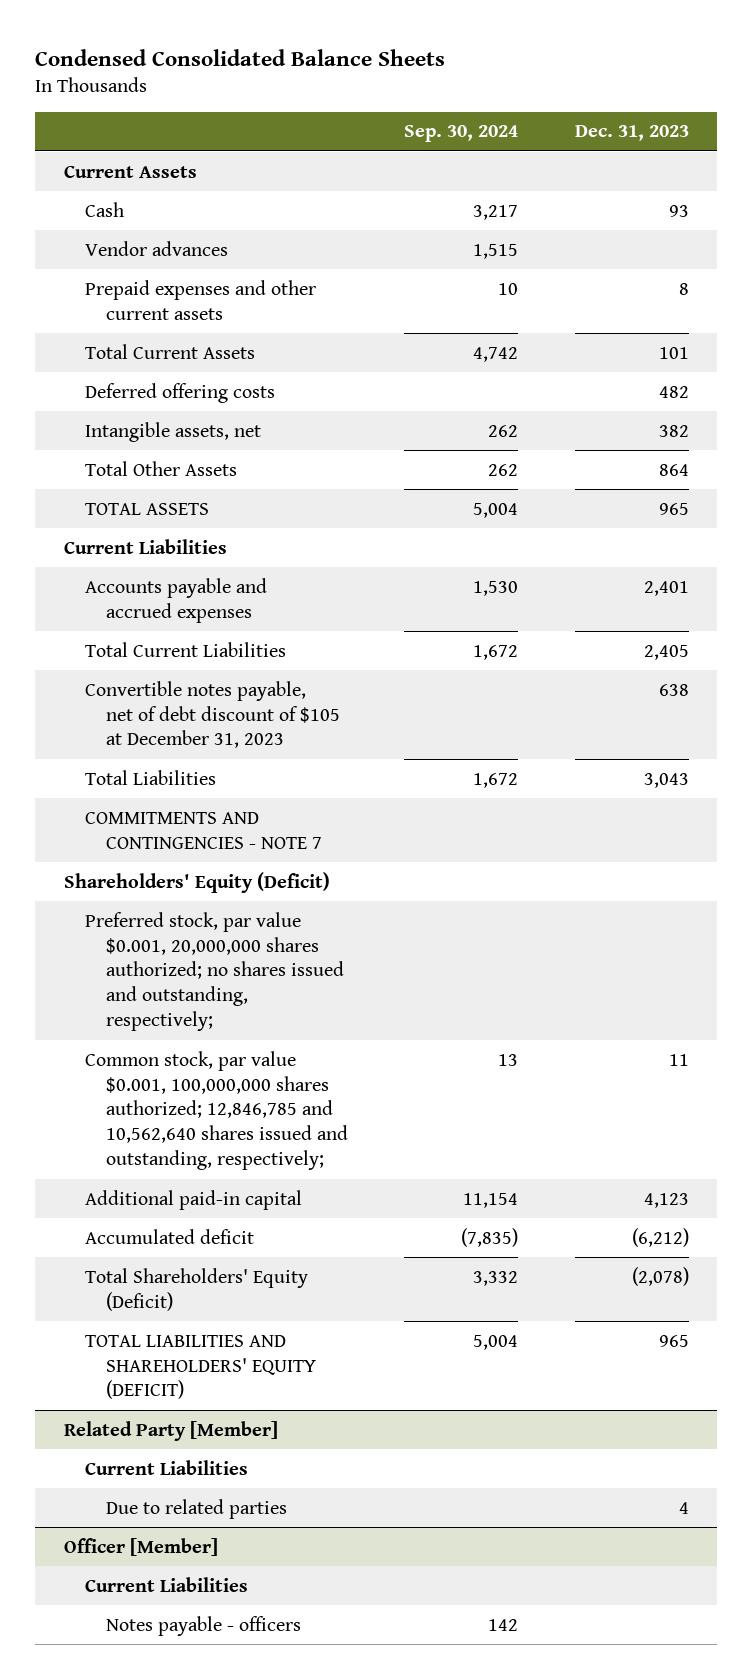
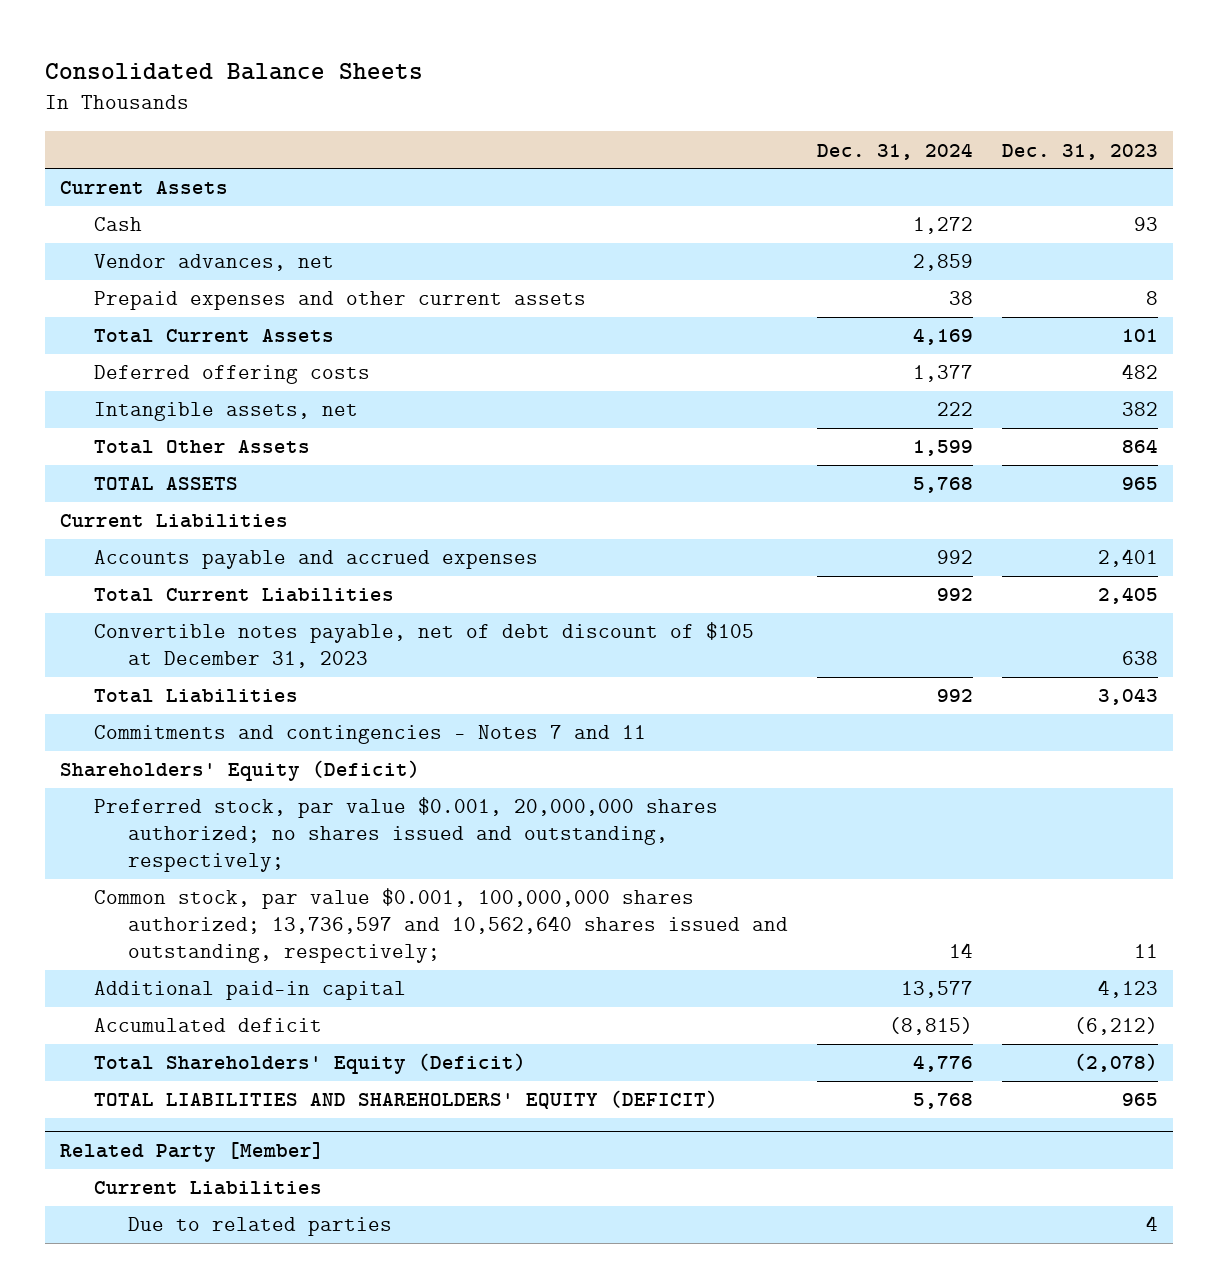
- Condensed Consolidated Balance Sheets
+ Consolidated Balance Sheets
- | Sep. 30, 2024 | Dec. 31, 2023
+ | Dec. 31, 2024 | Dec. 31, 2023
- Vendor advances | 1,515 |
+ Vendor advances, net | 2,859 |
- COMMITMENTS AND CONTINGENCIES - NOTE 7
+ Commitments and contingencies - Notes 7 and 11
- Common stock, par value $0.001, 100,000,000 shares authorized; 12,846,785 and 10,562,640 shares issued and outstanding, respectively; | 13 | 11
+ Common stock, par value $0.001, 100,000,000 shares authorized; 13,736,597 and 10,562,640 shares issued and outstanding, respectively; | 14 | 11
- Officer [Member]
- Current Liabilities
- Notes payable - officers | 142 |

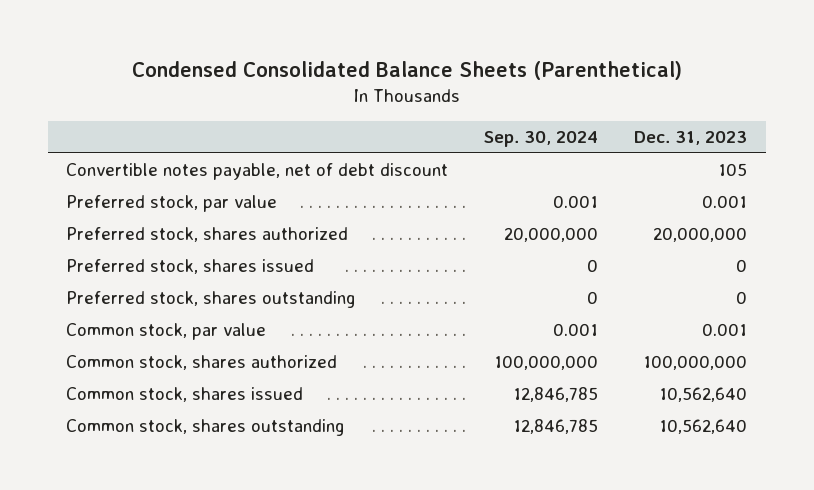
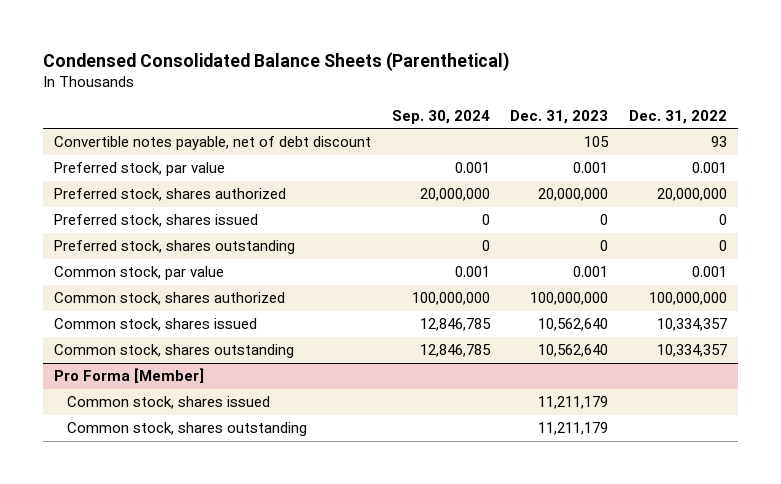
- | Sep. 30, 2024 | Dec. 31, 2023
+ | Sep. 30, 2024 | Dec. 31, 2023 | Dec. 31, 2022
+ Pro Forma [Member]
+ Common stock, shares issued | | 11,211,179 |
+ Common stock, shares outstanding | | 11,211,179 |

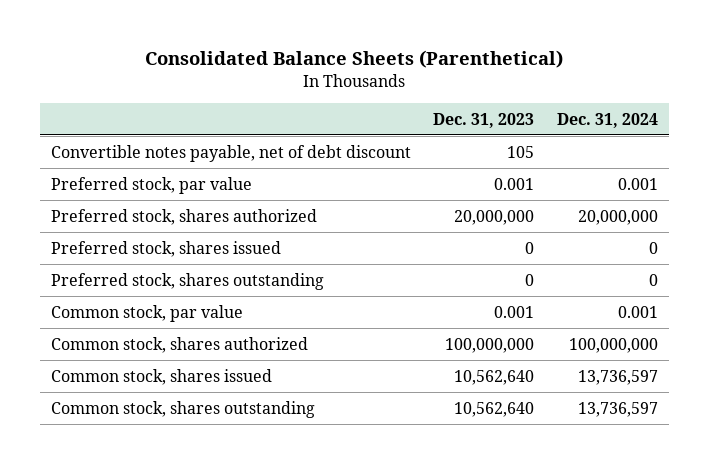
- Condensed Consolidated Balance Sheets (Parenthetical)
+ Consolidated Balance Sheets (Parenthetical)
- | Sep. 30, 2024 | Dec. 31, 2023 | Dec. 31, 2022
+ | Dec. 31, 2023 | Dec. 31, 2024
- Pro Forma [Member]
- Common stock, shares issued | | 11,211,179 |
- Common stock, shares outstanding | | 11,211,179 |

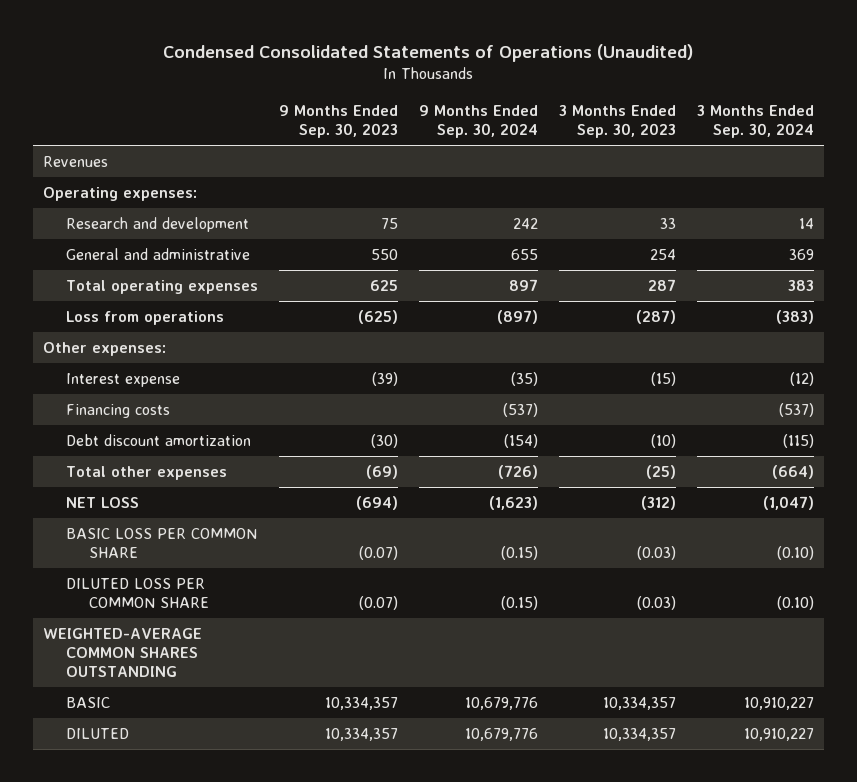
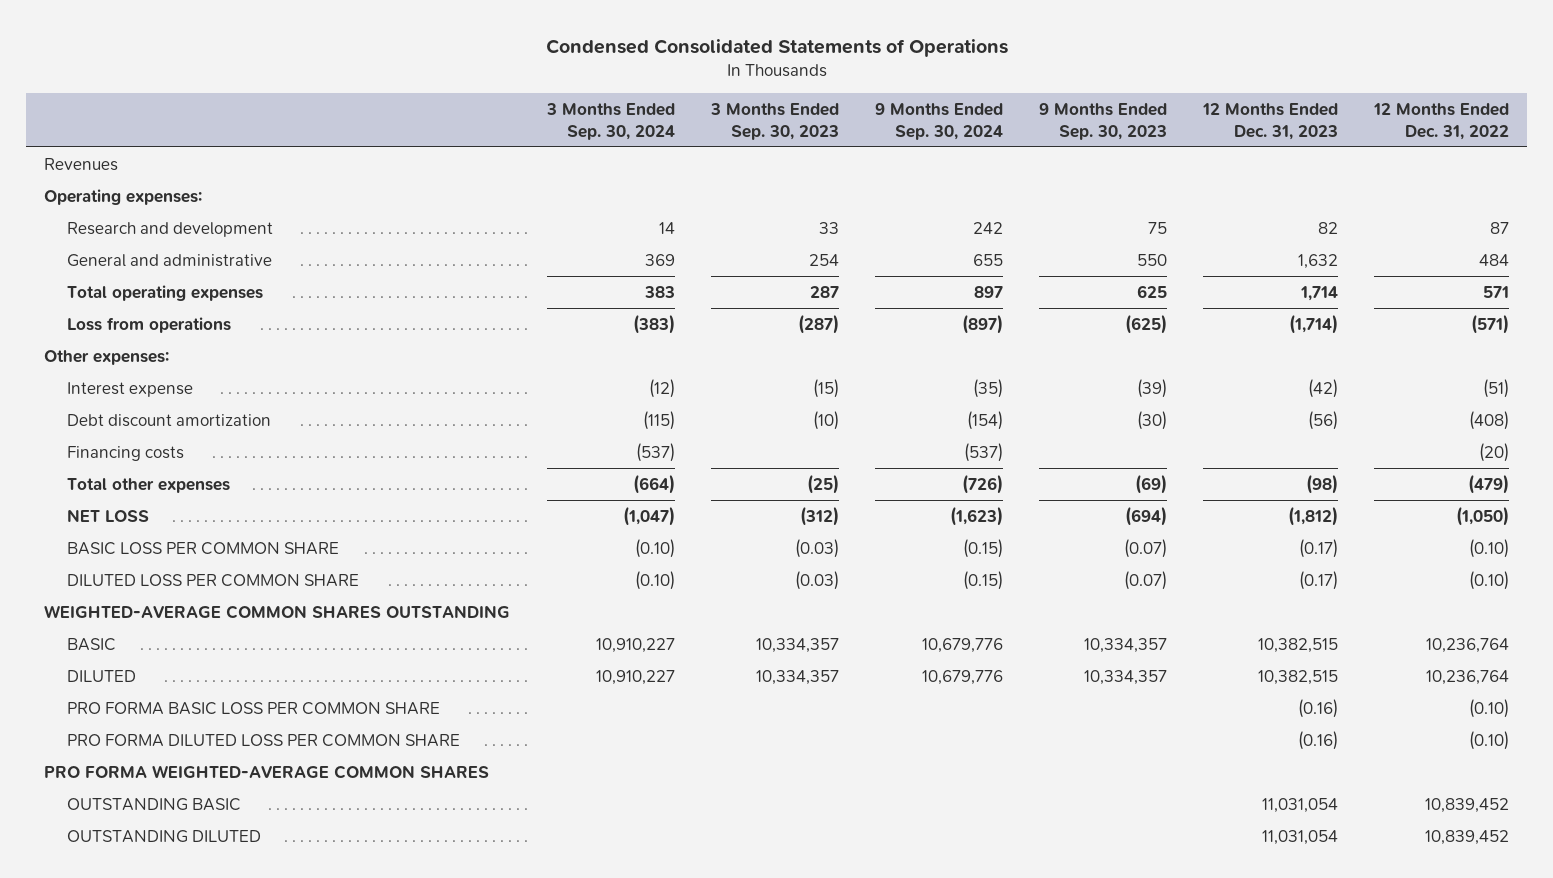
- Condensed Consolidated Statements of Operations (Unaudited)
+ Condensed Consolidated Statements of Operations
- | 9 Months Ended Sep. 30, 2023 | 9 Months Ended Sep. 30, 2024 | 3 Months Ended Sep. 30, 2023 | 3 Months Ended Sep. 30, 2024
+ | 3 Months Ended Sep. 30, 2024 | 3 Months Ended Sep. 30, 2023 | 9 Months Ended Sep. 30, 2024 | 9 Months Ended Sep. 30, 2023 | 12 Months Ended Dec. 31, 2023 | 12 Months Ended Dec. 31, 2022
moved down: Financing costs | (537) | | (537) | | | (20)
+ PRO FORMA BASIC LOSS PER COMMON SHARE | | | | | (0.16) | (0.10)
+ PRO FORMA DILUTED LOSS PER COMMON SHARE | | | | | (0.16) | (0.10)
+ PRO FORMA WEIGHTED-AVERAGE COMMON SHARES
+ OUTSTANDING BASIC | | | | | 11,031,054 | 10,839,452
+ OUTSTANDING DILUTED | | | | | 11,031,054 | 10,839,452

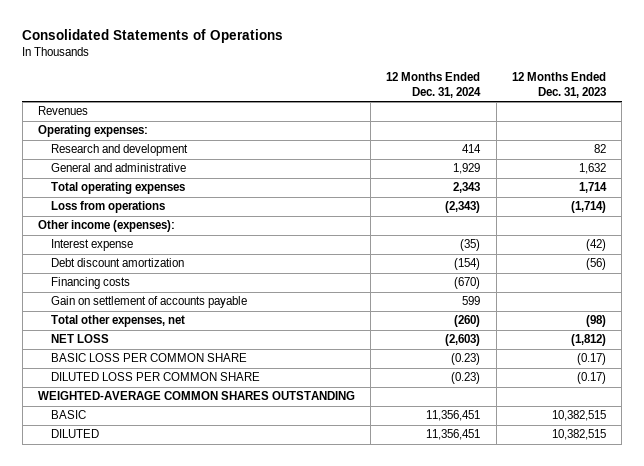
- Condensed Consolidated Statements of Operations
+ Consolidated Statements of Operations
- | 3 Months Ended Sep. 30, 2024 | 3 Months Ended Sep. 30, 2023 | 9 Months Ended Sep. 30, 2024 | 9 Months Ended Sep. 30, 2023 | 12 Months Ended Dec. 31, 2023 | 12 Months Ended Dec. 31, 2022
+ | 12 Months Ended Dec. 31, 2024 | 12 Months Ended Dec. 31, 2023
- Other expenses:
+ Other income (expenses):
- Total other expenses | (664) | (25) | (726) | (69) | (98) | (479)
+ Gain on settlement of accounts payable | 599 |
+ Total other expenses, net | (260) | (98)
- PRO FORMA BASIC LOSS PER COMMON SHARE | | | | | (0.16) | (0.10)
- PRO FORMA DILUTED LOSS PER COMMON SHARE | | | | | (0.16) | (0.10)
- PRO FORMA WEIGHTED-AVERAGE COMMON SHARES
- OUTSTANDING BASIC | | | | | 11,031,054 | 10,839,452
- OUTSTANDING DILUTED | | | | | 11,031,054 | 10,839,452

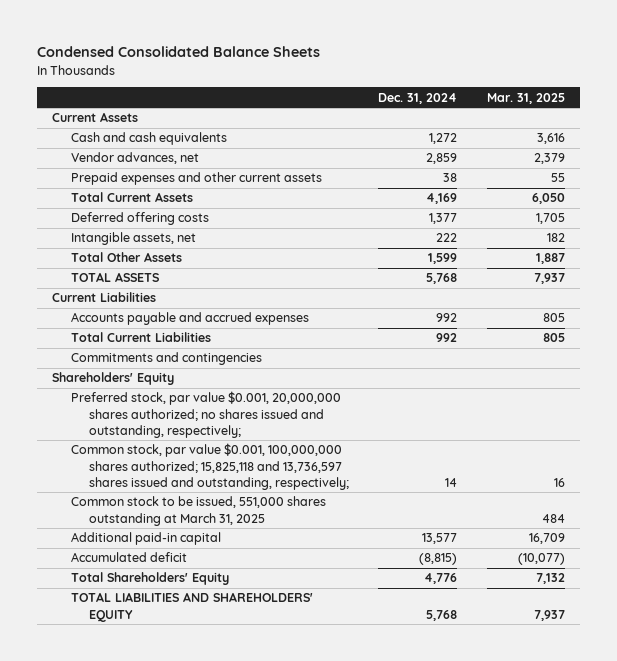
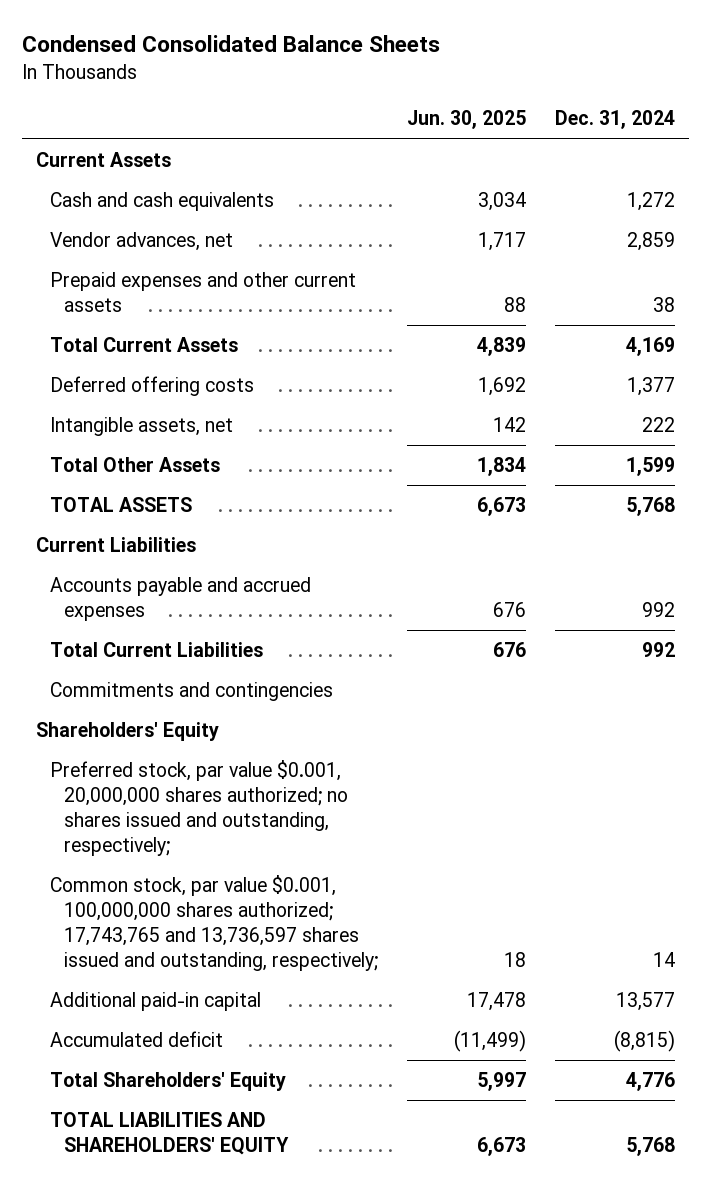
- | Dec. 31, 2024 | Mar. 31, 2025
+ | Jun. 30, 2025 | Dec. 31, 2024
- Common stock, par value $0.001, 100,000,000 shares authorized; 15,825,118 and 13,736,597 shares issued and outstanding, respectively; | 14 | 16
- Common stock to be issued, 551,000 shares outstanding at March 31, 2025 | | 484
+ Common stock, par value $0.001, 100,000,000 shares authorized; 17,743,765 and 13,736,597 shares issued and outstanding, respectively; | 18 | 14

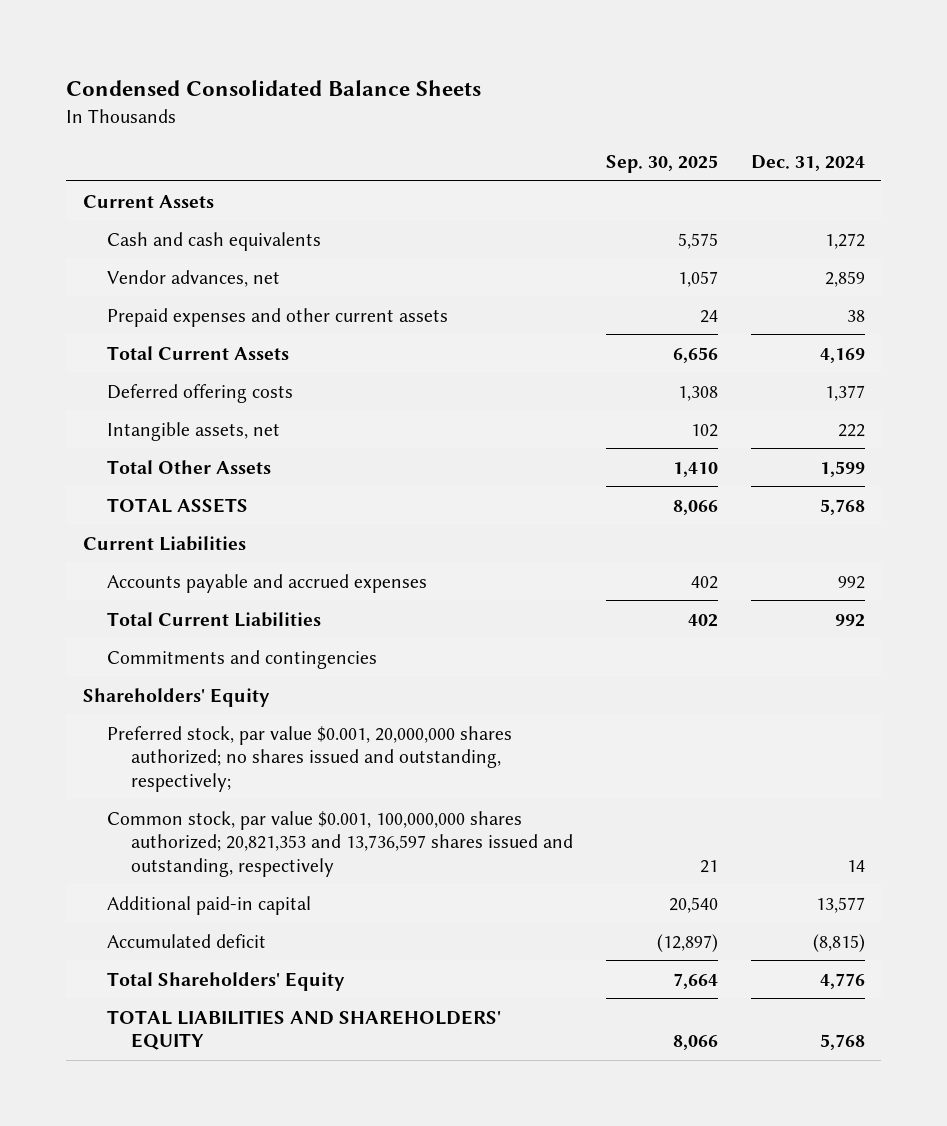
- | Jun. 30, 2025 | Dec. 31, 2024
+ | Sep. 30, 2025 | Dec. 31, 2024
- Common stock, par value $0.001, 100,000,000 shares authorized; 17,743,765 and 13,736,597 shares issued and outstanding, respectively; | 18 | 14
+ Common stock, par value $0.001, 100,000,000 shares authorized; 20,821,353 and 13,736,597 shares issued and outstanding, respectively | 21 | 14

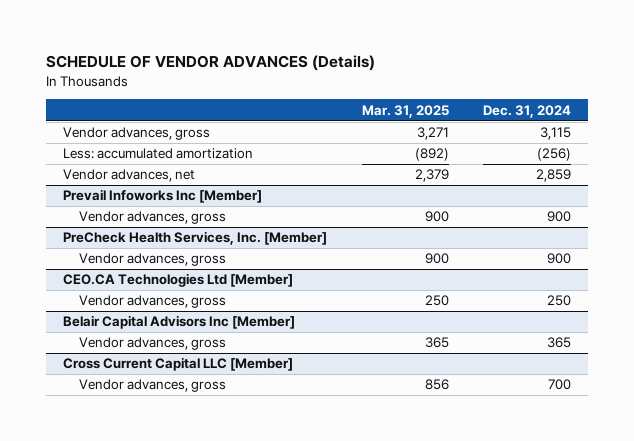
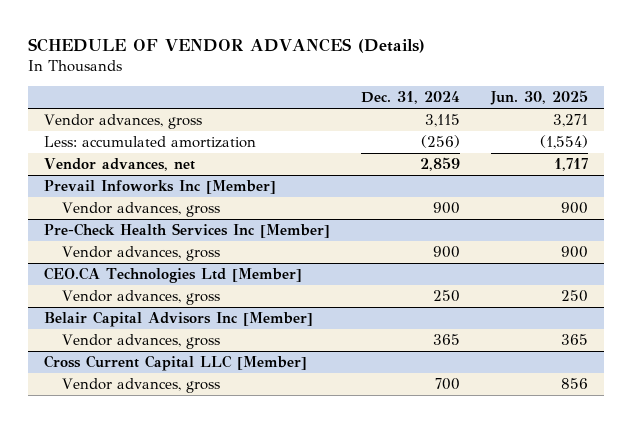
- | Mar. 31, 2025 | Dec. 31, 2024
+ | Dec. 31, 2024 | Jun. 30, 2025
- PreCheck Health Services, Inc. [Member]
+ Pre-Check Health Services Inc [Member]

